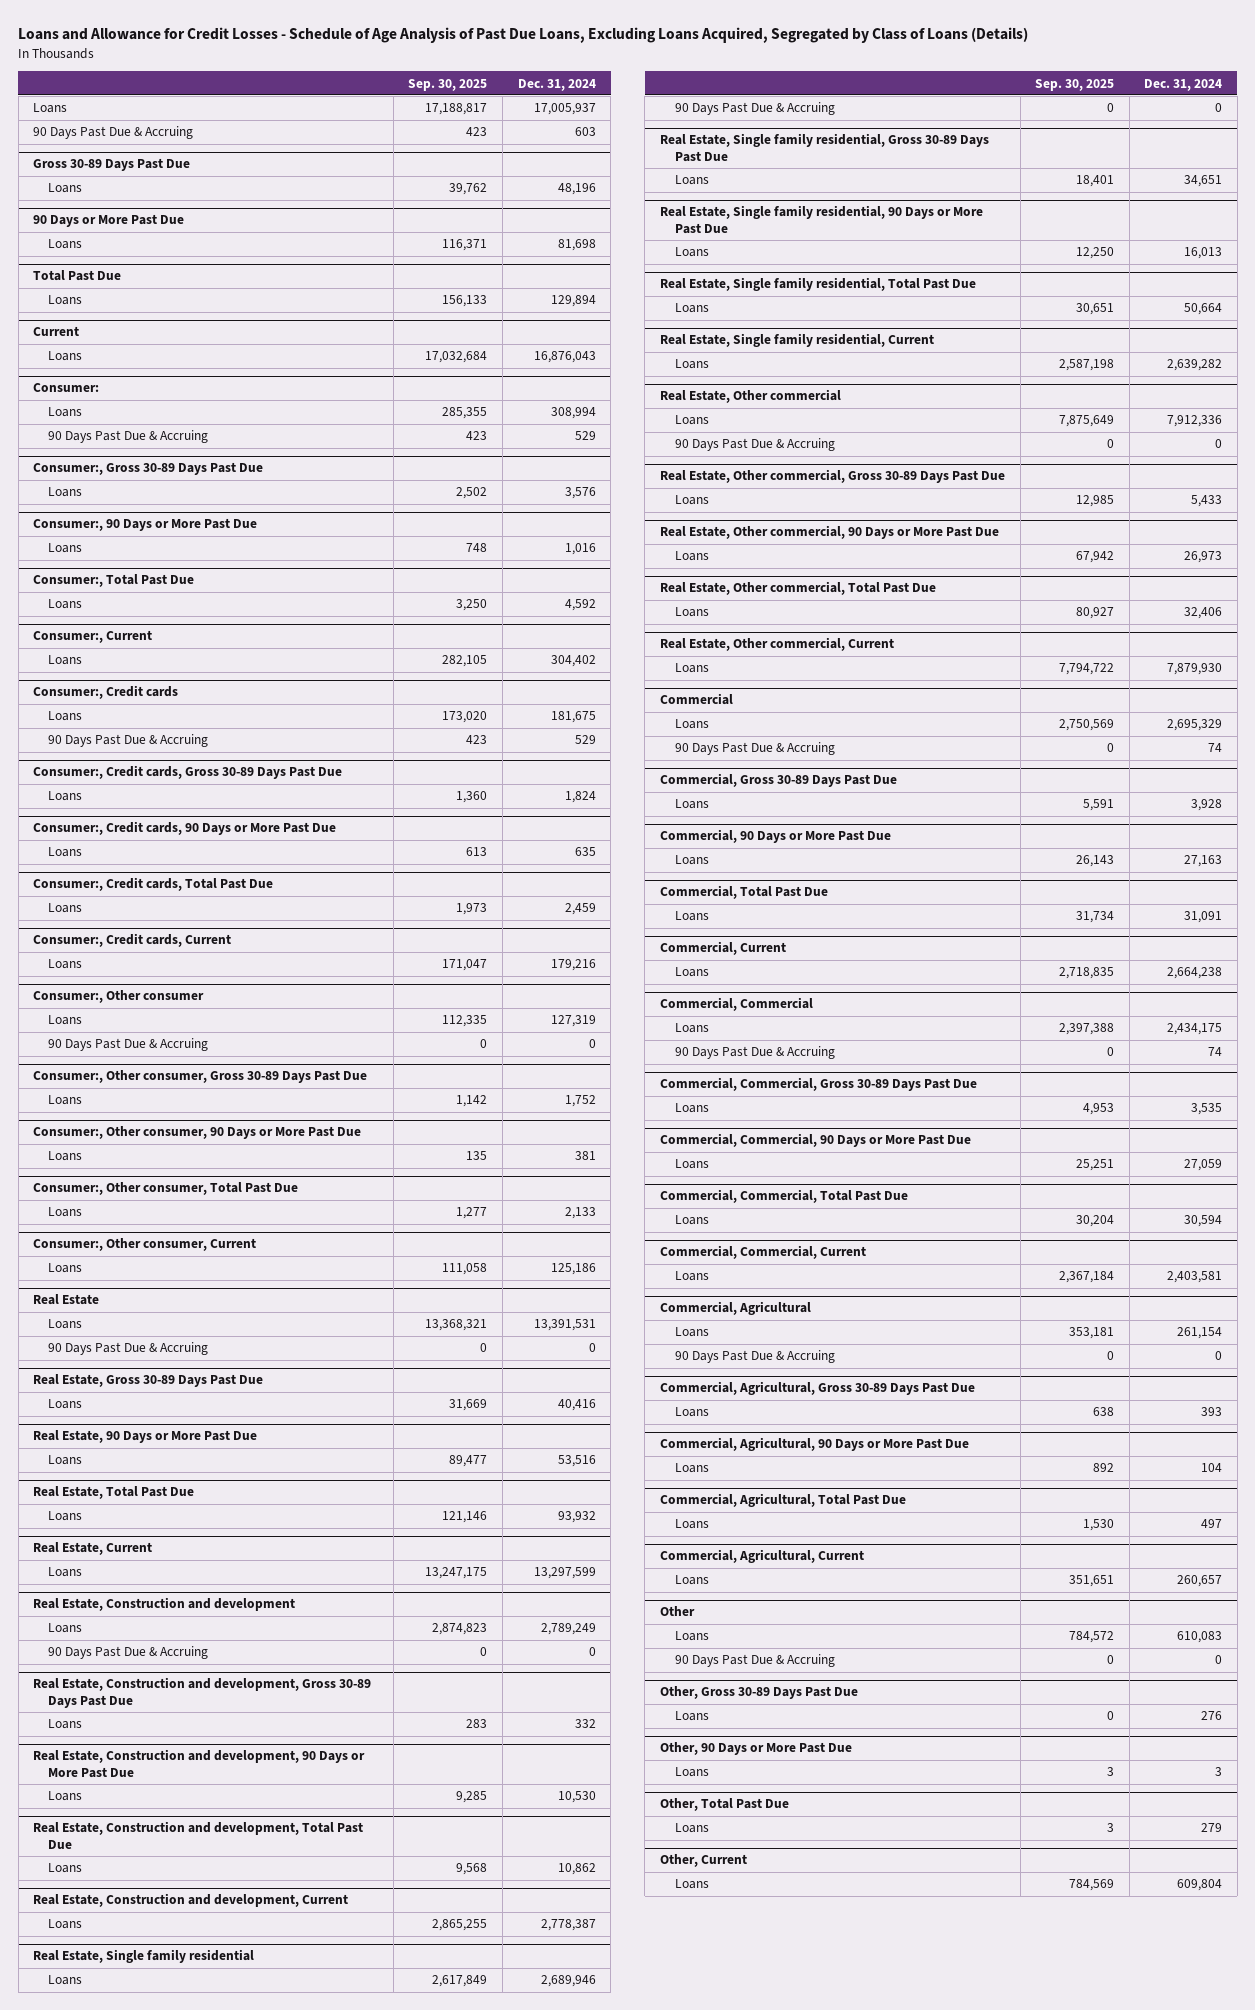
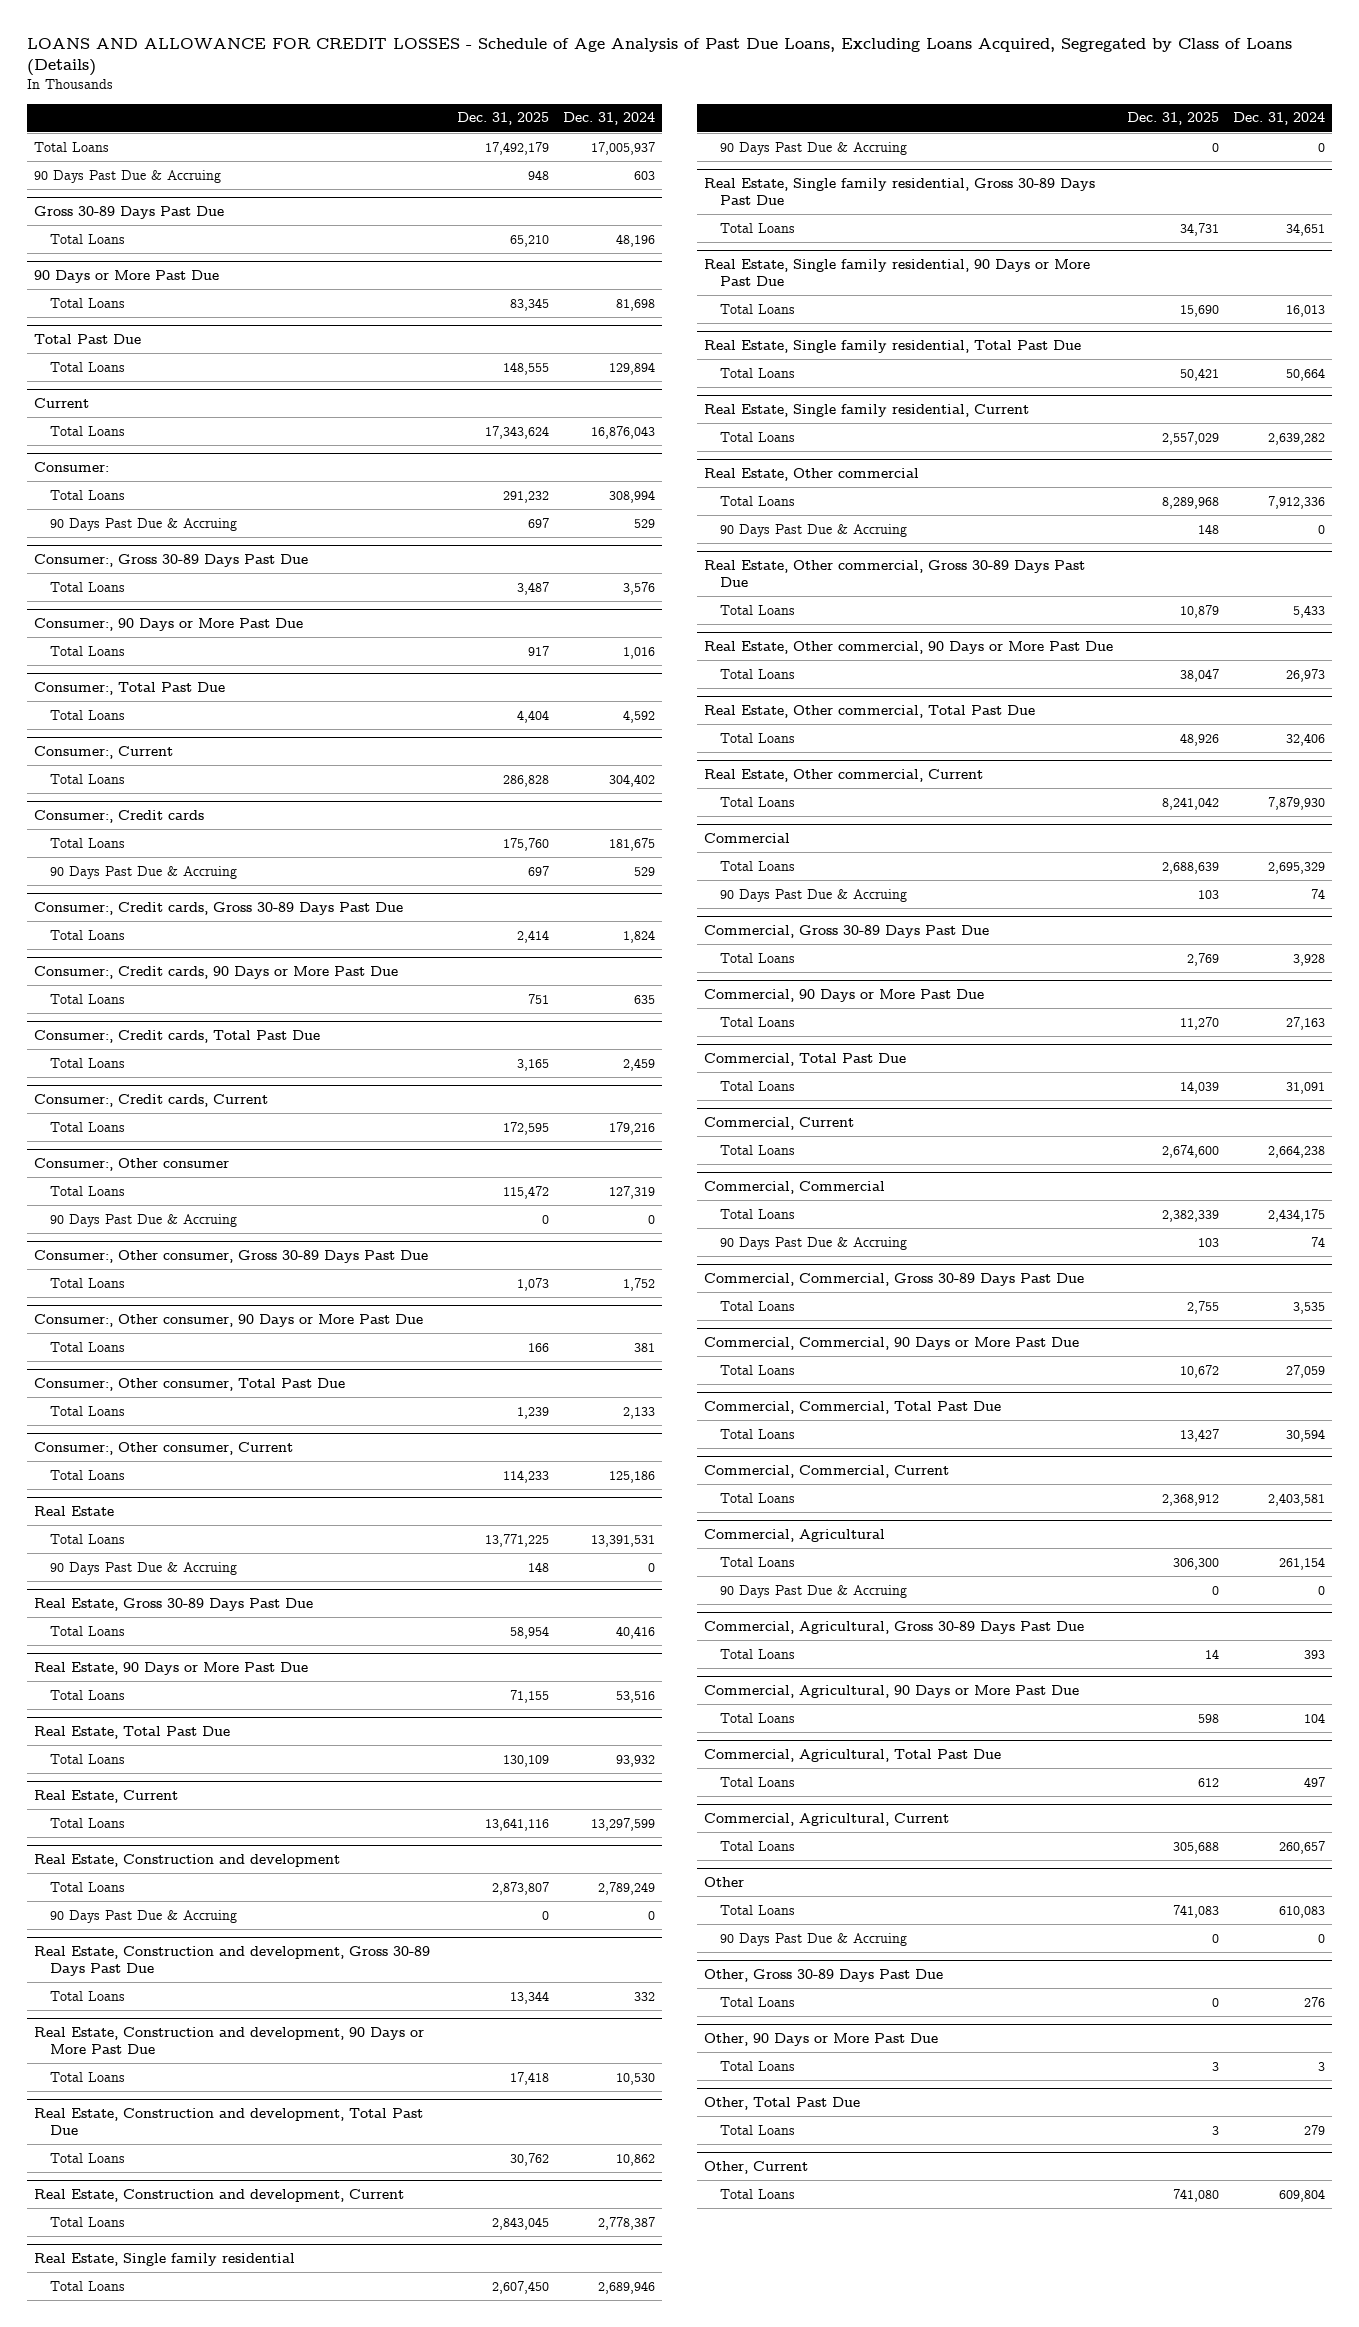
- Loans and Allowance for Credit Losses - Schedule of Age Analysis of Past Due Loans, Excluding Loans Acquired, Segregated by Class of Loans (Details)
+ LOANS AND ALLOWANCE FOR CREDIT LOSSES - Schedule of Age Analysis of Past Due Loans, Excluding Loans Acquired, Segregated by Class of Loans (Details)
- | Sep. 30, 2025 | Dec. 31, 2024
+ | Dec. 31, 2025 | Dec. 31, 2024
- Loans | 17,188,817 | 17,005,937
+ Total Loans | 17,492,179 | 17,005,937
@ Gross 30-89 Days Past Due
- Loans | 39,762 | 48,196
+ Total Loans | 65,210 | 48,196
@ 90 Days or More Past Due
- Loans | 116,371 | 81,698
+ Total Loans | 83,345 | 81,698
@ Total Past Due
- Loans | 156,133 | 129,894
+ Total Loans | 148,555 | 129,894
@ Current
- Loans | 17,032,684 | 16,876,043
+ Total Loans | 17,343,624 | 16,876,043
@ Consumer:
- Loans | 285,355 | 308,994
+ Total Loans | 291,232 | 308,994
@ Consumer:, Gross 30-89 Days Past Due
- Loans | 2,502 | 3,576
+ Total Loans | 3,487 | 3,576
@ Consumer:, 90 Days or More Past Due
- Loans | 748 | 1,016
+ Total Loans | 917 | 1,016
@ Consumer:, Total Past Due
- Loans | 3,250 | 4,592
+ Total Loans | 4,404 | 4,592
@ Consumer:, Current
- Loans | 282,105 | 304,402
+ Total Loans | 286,828 | 304,402
@ Consumer:, Credit cards
- Loans | 173,020 | 181,675
+ Total Loans | 175,760 | 181,675
@ Consumer:, Credit cards, Gross 30-89 Days Past Due
- Loans | 1,360 | 1,824
+ Total Loans | 2,414 | 1,824
@ Consumer:, Credit cards, 90 Days or More Past Due
- Loans | 613 | 635
+ Total Loans | 751 | 635
@ Consumer:, Credit cards, Total Past Due
- Loans | 1,973 | 2,459
+ Total Loans | 3,165 | 2,459
@ Consumer:, Credit cards, Current
- Loans | 171,047 | 179,216
+ Total Loans | 172,595 | 179,216
@ Consumer:, Other consumer
- Loans | 112,335 | 127,319
+ Total Loans | 115,472 | 127,319
@ Consumer:, Other consumer, Gross 30-89 Days Past Due
- Loans | 1,142 | 1,752
+ Total Loans | 1,073 | 1,752
@ Consumer:, Other consumer, 90 Days or More Past Due
- Loans | 135 | 381
+ Total Loans | 166 | 381
@ Consumer:, Other consumer, Total Past Due
- Loans | 1,277 | 2,133
+ Total Loans | 1,239 | 2,133
@ Consumer:, Other consumer, Current
- Loans | 111,058 | 125,186
+ Total Loans | 114,233 | 125,186
@ Real Estate
- Loans | 13,368,321 | 13,391,531
+ Total Loans | 13,771,225 | 13,391,531
@ Real Estate, Gross 30-89 Days Past Due
- Loans | 31,669 | 40,416
+ Total Loans | 58,954 | 40,416
@ Real Estate, 90 Days or More Past Due
- Loans | 89,477 | 53,516
+ Total Loans | 71,155 | 53,516
@ Real Estate, Total Past Due
- Loans | 121,146 | 93,932
+ Total Loans | 130,109 | 93,932
@ Real Estate, Current
- Loans | 13,247,175 | 13,297,599
+ Total Loans | 13,641,116 | 13,297,599
@ Real Estate, Construction and development
- Loans | 2,874,823 | 2,789,249
+ Total Loans | 2,873,807 | 2,789,249
@ Real Estate, Construction and development, Gross 30-89 Days Past Due
- Loans | 283 | 332
+ Total Loans | 13,344 | 332
@ Real Estate, Construction and development, 90 Days or More Past Due
- Loans | 9,285 | 10,530
+ Total Loans | 17,418 | 10,530
@ Real Estate, Construction and development, Total Past Due
- Loans | 9,568 | 10,862
+ Total Loans | 30,762 | 10,862
@ Real Estate, Construction and development, Current
- Loans | 2,865,255 | 2,778,387
+ Total Loans | 2,843,045 | 2,778,387
@ Real Estate, Single family residential
- Loans | 2,617,849 | 2,689,946
+ Total Loans | 2,607,450 | 2,689,946
@ Real Estate, Single family residential, Gross 30-89 Days Past Due
- Loans | 18,401 | 34,651
+ Total Loans | 34,731 | 34,651
@ Real Estate, Single family residential, 90 Days or More Past Due
- Loans | 12,250 | 16,013
+ Total Loans | 15,690 | 16,013
@ Real Estate, Single family residential, Total Past Due
- Loans | 30,651 | 50,664
+ Total Loans | 50,421 | 50,664
@ Real Estate, Single family residential, Current
- Loans | 2,587,198 | 2,639,282
+ Total Loans | 2,557,029 | 2,639,282
@ Real Estate, Other commercial
- Loans | 7,875,649 | 7,912,336
+ Total Loans | 8,289,968 | 7,912,336
@ Real Estate, Other commercial, Gross 30-89 Days Past Due
- Loans | 12,985 | 5,433
+ Total Loans | 10,879 | 5,433
@ Real Estate, Other commercial, 90 Days or More Past Due
- Loans | 67,942 | 26,973
+ Total Loans | 38,047 | 26,973
@ Real Estate, Other commercial, Total Past Due
- Loans | 80,927 | 32,406
+ Total Loans | 48,926 | 32,406
@ Real Estate, Other commercial, Current
- Loans | 7,794,722 | 7,879,930
+ Total Loans | 8,241,042 | 7,879,930
@ Commercial
- Loans | 2,750,569 | 2,695,329
+ Total Loans | 2,688,639 | 2,695,329
@ Commercial, Gross 30-89 Days Past Due
- Loans | 5,591 | 3,928
+ Total Loans | 2,769 | 3,928
@ Commercial, 90 Days or More Past Due
- Loans | 26,143 | 27,163
+ Total Loans | 11,270 | 27,163
@ Commercial, Total Past Due
- Loans | 31,734 | 31,091
+ Total Loans | 14,039 | 31,091
@ Commercial, Current
- Loans | 2,718,835 | 2,664,238
+ Total Loans | 2,674,600 | 2,664,238
@ Commercial, Commercial
- Loans | 2,397,388 | 2,434,175
+ Total Loans | 2,382,339 | 2,434,175
@ Commercial, Commercial, Gross 30-89 Days Past Due
- Loans | 4,953 | 3,535
+ Total Loans | 2,755 | 3,535
@ Commercial, Commercial, 90 Days or More Past Due
- Loans | 25,251 | 27,059
+ Total Loans | 10,672 | 27,059
@ Commercial, Commercial, Total Past Due
- Loans | 30,204 | 30,594
+ Total Loans | 13,427 | 30,594
@ Commercial, Commercial, Current
- Loans | 2,367,184 | 2,403,581
+ Total Loans | 2,368,912 | 2,403,581
@ Commercial, Agricultural
- Loans | 353,181 | 261,154
+ Total Loans | 306,300 | 261,154
@ Commercial, Agricultural, Gross 30-89 Days Past Due
- Loans | 638 | 393
+ Total Loans | 14 | 393
@ Commercial, Agricultural, 90 Days or More Past Due
- Loans | 892 | 104
+ Total Loans | 598 | 104
@ Commercial, Agricultural, Total Past Due
- Loans | 1,530 | 497
+ Total Loans | 612 | 497
@ Commercial, Agricultural, Current
- Loans | 351,651 | 260,657
+ Total Loans | 305,688 | 260,657
@ Other
- Loans | 784,572 | 610,083
+ Total Loans | 741,083 | 610,083
@ Other, Gross 30-89 Days Past Due
- Loans | 0 | 276
+ Total Loans | 0 | 276
@ Other, 90 Days or More Past Due
- Loans | 3 | 3
+ Total Loans | 3 | 3
@ Other, Total Past Due
- Loans | 3 | 279
+ Total Loans | 3 | 279
@ Other, Current
- Loans | 784,569 | 609,804
+ Total Loans | 741,080 | 609,804

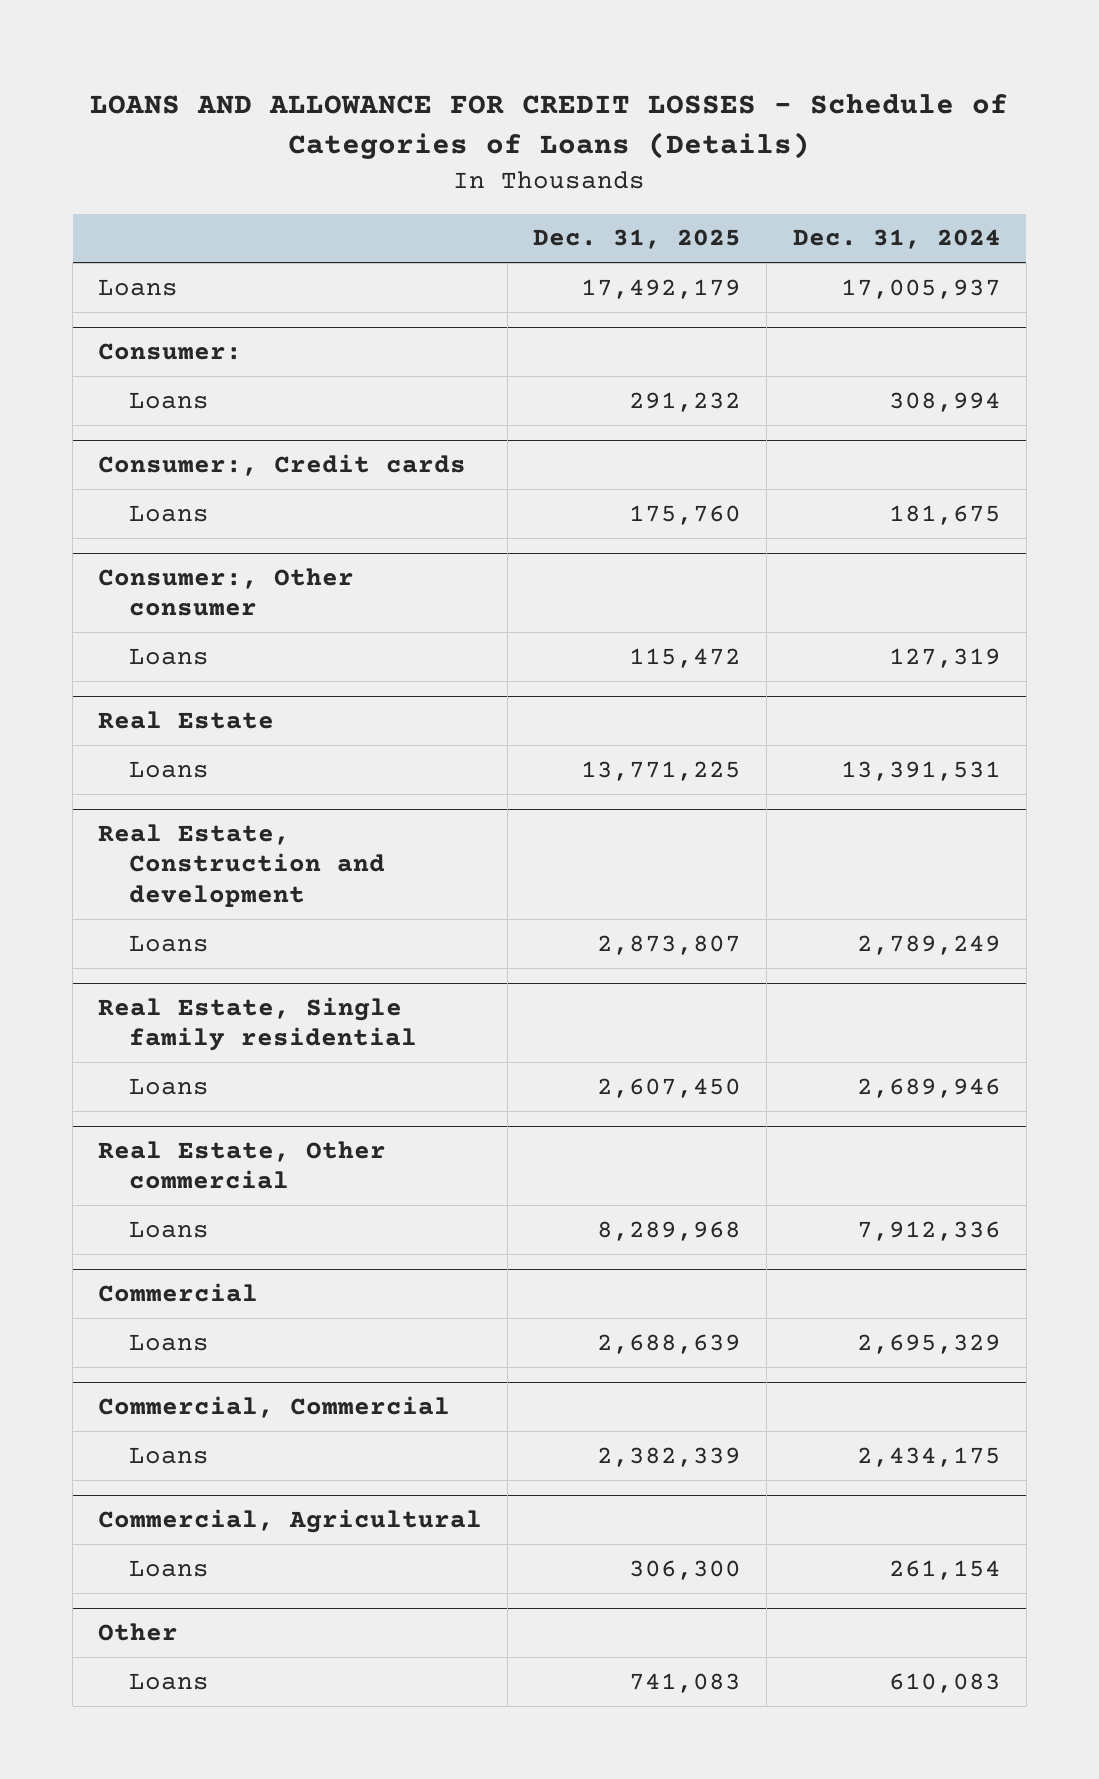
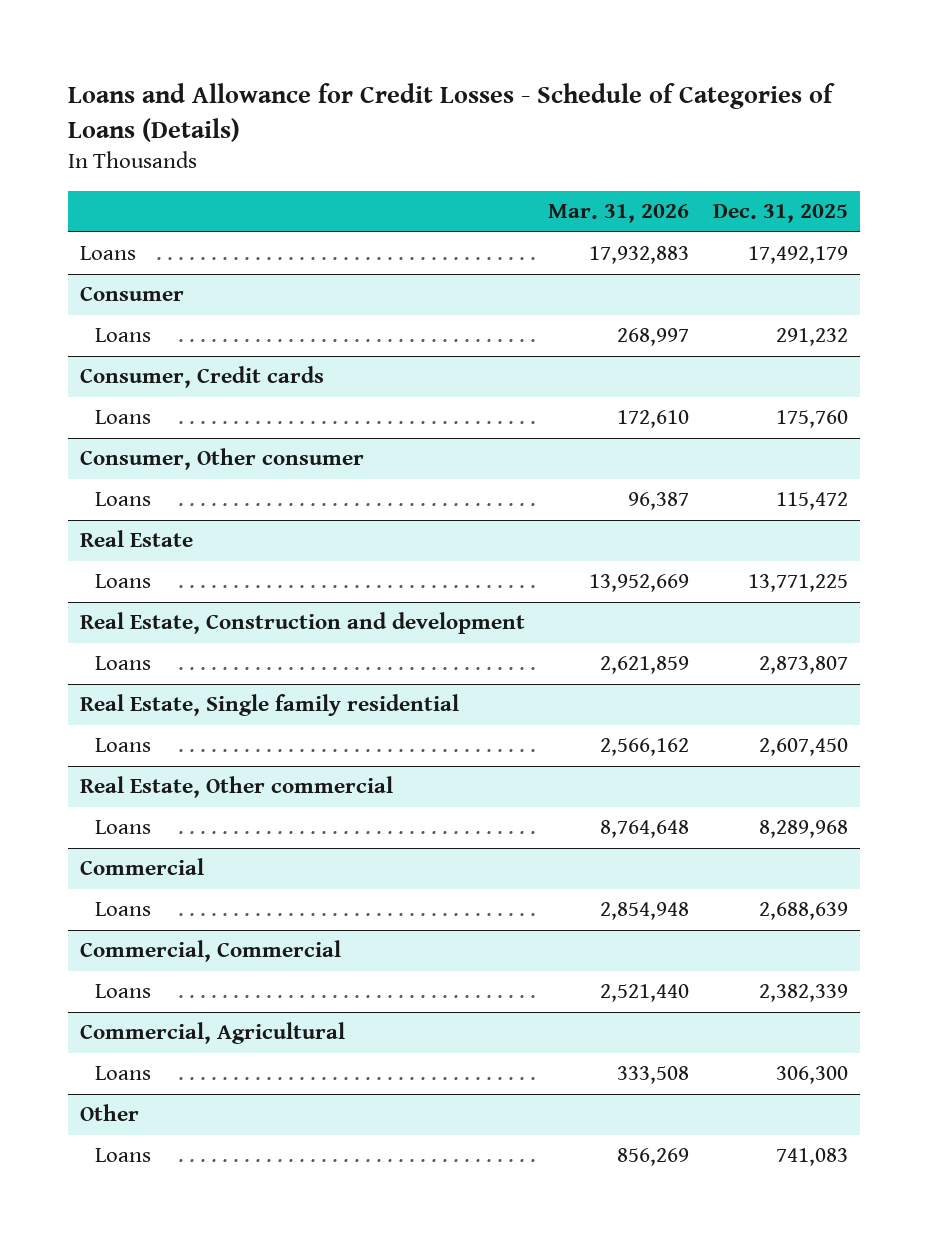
- LOANS AND ALLOWANCE FOR CREDIT LOSSES - Schedule of Categories of Loans (Details)
+ Loans and Allowance for Credit Losses - Schedule of Categories of Loans (Details)
- | Dec. 31, 2025 | Dec. 31, 2024
+ | Mar. 31, 2026 | Dec. 31, 2025
- Consumer:
+ Consumer
- Consumer:, Credit cards
+ Consumer, Credit cards
- Consumer:, Other consumer
+ Consumer, Other consumer

